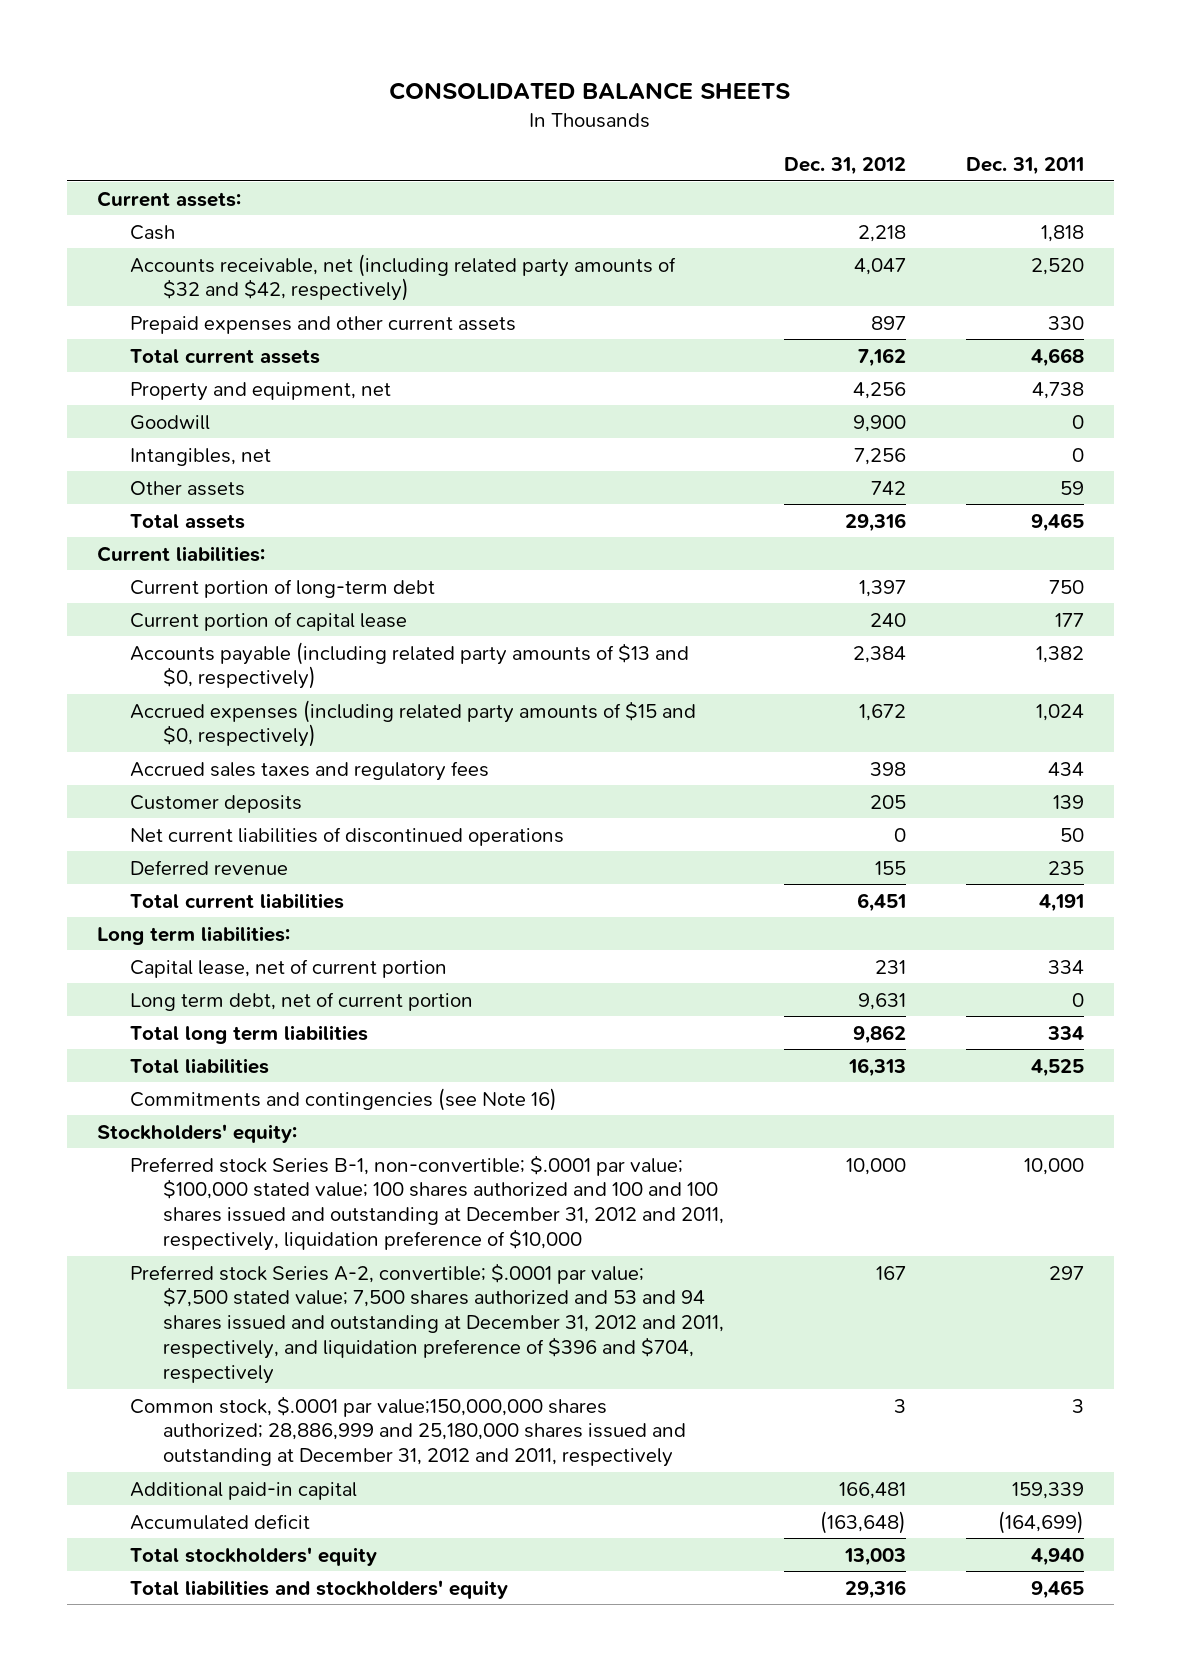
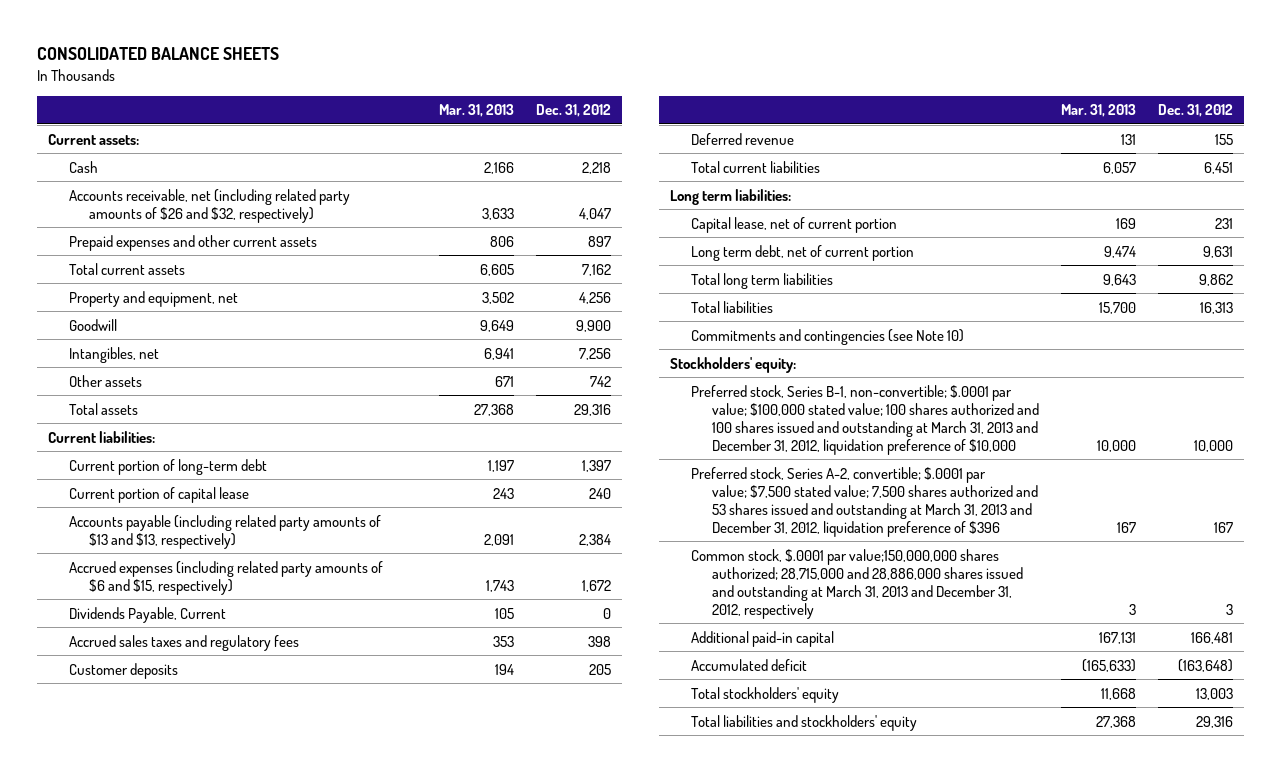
- | Dec. 31, 2012 | Dec. 31, 2011
+ | Mar. 31, 2013 | Dec. 31, 2012
- Accounts receivable, net (including related party amounts of $32 and $42, respectively) | 4,047 | 2,520
+ Accounts receivable, net (including related party amounts of $26 and $32, respectively) | 3,633 | 4,047
- Accounts payable (including related party amounts of $13 and $0, respectively) | 2,384 | 1,382
- Accrued expenses (including related party amounts of $15 and $0, respectively) | 1,672 | 1,024
+ Accounts payable (including related party amounts of $13 and $13, respectively) | 2,091 | 2,384
+ Accrued expenses (including related party amounts of $6 and $15, respectively) | 1,743 | 1,672
+ Dividends Payable, Current | 105 | 0
- Net current liabilities of discontinued operations | 0 | 50
- Commitments and contingencies (see Note 16)
+ Commitments and contingencies (see Note 10)
- Preferred stock Series B-1, non-convertible; $.0001 par value; $100,000 stated value; 100 shares authorized and 100 and 100 shares issued and outstanding at December 31, 2012 and 2011, respectively, liquidation preference of $10,000 | 10,000 | 10,000
- Preferred stock Series A-2, convertible; $.0001 par value; $7,500 stated value; 7,500 shares authorized and 53 and 94 shares issued and outstanding at December 31, 2012 and 2011, respectively, and liquidation preference of $396 and $704, respectively | 167 | 297
- Common stock, $.0001 par value;150,000,000 shares authorized; 28,886,999 and 25,180,000 shares issued and outstanding at December 31, 2012 and 2011, respectively | 3 | 3
+ Preferred stock, Series B-1, non-convertible; $.0001 par value; $100,000 stated value; 100 shares authorized and 100 shares issued and outstanding at March 31, 2013 and December 31, 2012, liquidation preference of $10,000 | 10,000 | 10,000
+ Preferred stock, Series A-2, convertible; $.0001 par value; $7,500 stated value; 7,500 shares authorized and 53 shares issued and outstanding at March 31, 2013 and December 31, 2012, liquidation preference of $396 | 167 | 167
+ Common stock, $.0001 par value;150,000,000 shares authorized; 28,715,000 and 28,886,000 shares issued and outstanding at March 31, 2013 and December 31, 2012, respectively | 3 | 3

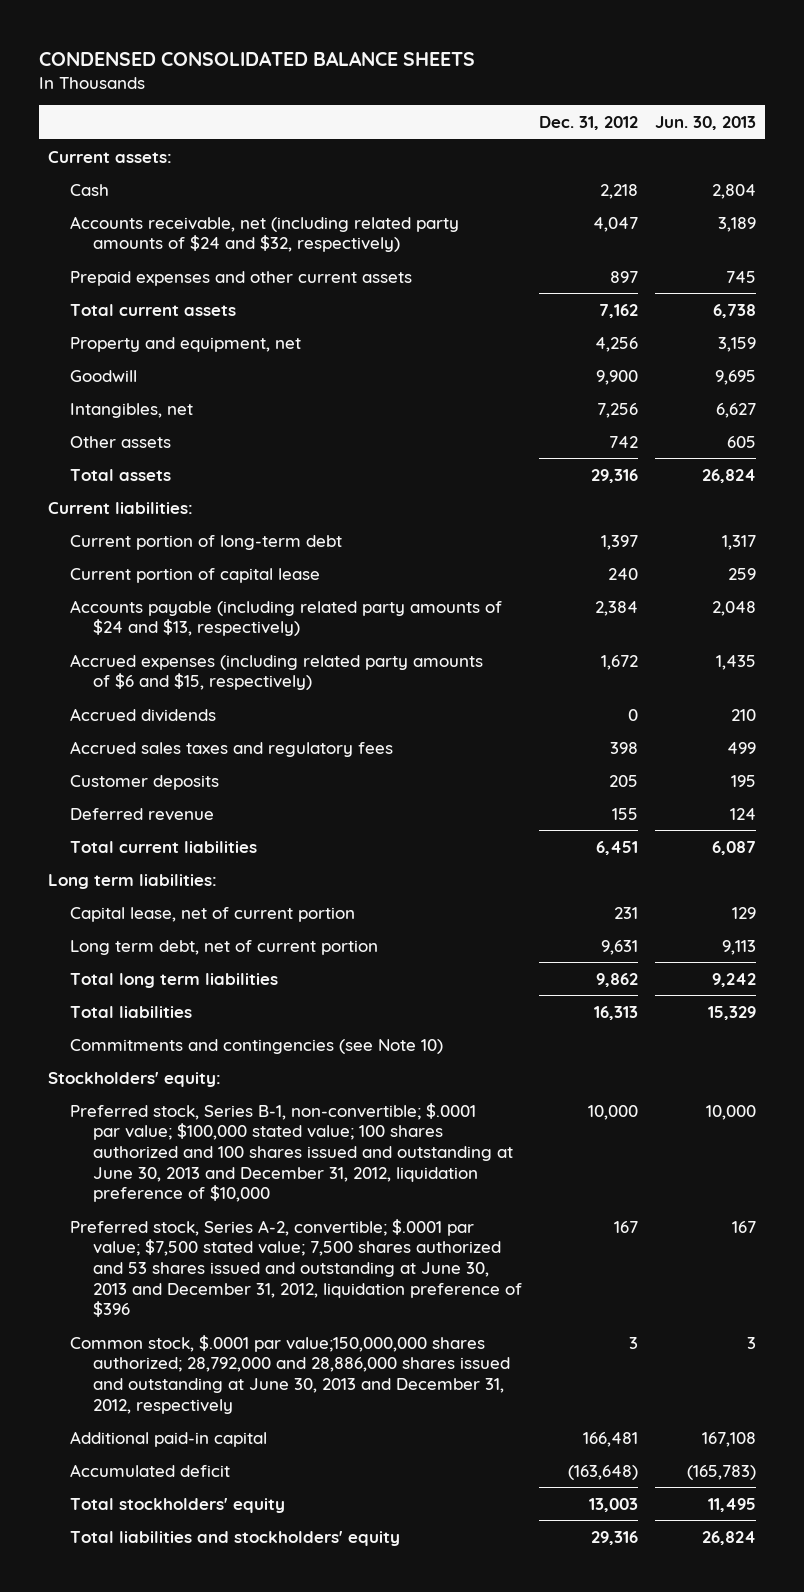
- CONSOLIDATED BALANCE SHEETS
+ CONDENSED CONSOLIDATED BALANCE SHEETS
- | Mar. 31, 2013 | Dec. 31, 2012
+ | Dec. 31, 2012 | Jun. 30, 2013
- Accounts receivable, net (including related party amounts of $26 and $32, respectively) | 3,633 | 4,047
+ Accounts receivable, net (including related party amounts of $24 and $32, respectively) | 4,047 | 3,189
- Accounts payable (including related party amounts of $13 and $13, respectively) | 2,091 | 2,384
+ Accounts payable (including related party amounts of $24 and $13, respectively) | 2,384 | 2,048
- Dividends Payable, Current | 105 | 0
+ Accrued dividends | 0 | 210
- Preferred stock, Series B-1, non-convertible; $.0001 par value; $100,000 stated value; 100 shares authorized and 100 shares issued and outstanding at March 31, 2013 and December 31, 2012, liquidation preference of $10,000 | 10,000 | 10,000
- Preferred stock, Series A-2, convertible; $.0001 par value; $7,500 stated value; 7,500 shares authorized and 53 shares issued and outstanding at March 31, 2013 and December 31, 2012, liquidation preference of $396 | 167 | 167
- Common stock, $.0001 par value;150,000,000 shares authorized; 28,715,000 and 28,886,000 shares issued and outstanding at March 31, 2013 and December 31, 2012, respectively | 3 | 3
+ Preferred stock, Series B-1, non-convertible; $.0001 par value; $100,000 stated value; 100 shares authorized and 100 shares issued and outstanding at June 30, 2013 and December 31, 2012, liquidation preference of $10,000 | 10,000 | 10,000
+ Preferred stock, Series A-2, convertible; $.0001 par value; $7,500 stated value; 7,500 shares authorized and 53 shares issued and outstanding at June 30, 2013 and December 31, 2012, liquidation preference of $396 | 167 | 167
+ Common stock, $.0001 par value;150,000,000 shares authorized; 28,792,000 and 28,886,000 shares issued and outstanding at June 30, 2013 and December 31, 2012, respectively | 3 | 3

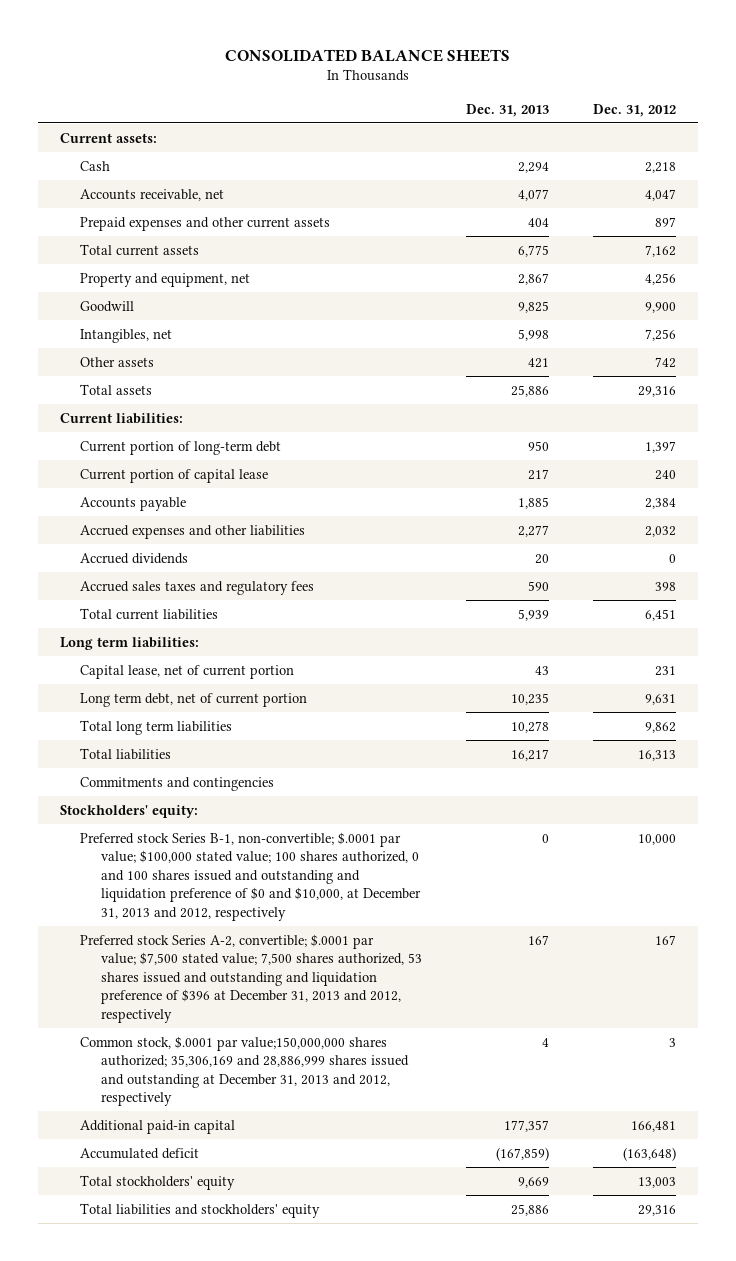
- CONDENSED CONSOLIDATED BALANCE SHEETS
+ CONSOLIDATED BALANCE SHEETS
- | Dec. 31, 2012 | Jun. 30, 2013
+ | Dec. 31, 2013 | Dec. 31, 2012
- Accounts receivable, net (including related party amounts of $24 and $32, respectively) | 4,047 | 3,189
+ Accounts receivable, net | 4,077 | 4,047
- Accounts payable (including related party amounts of $24 and $13, respectively) | 2,384 | 2,048
- Accrued expenses (including related party amounts of $6 and $15, respectively) | 1,672 | 1,435
+ Accounts payable | 1,885 | 2,384
+ Accrued expenses and other liabilities | 2,277 | 2,032
- Customer deposits | 205 | 195
- Deferred revenue | 155 | 124
- Commitments and contingencies (see Note 10)
+ Commitments and contingencies
- Preferred stock, Series B-1, non-convertible; $.0001 par value; $100,000 stated value; 100 shares authorized and 100 shares issued and outstanding at June 30, 2013 and December 31, 2012, liquidation preference of $10,000 | 10,000 | 10,000
- Preferred stock, Series A-2, convertible; $.0001 par value; $7,500 stated value; 7,500 shares authorized and 53 shares issued and outstanding at June 30, 2013 and December 31, 2012, liquidation preference of $396 | 167 | 167
- Common stock, $.0001 par value;150,000,000 shares authorized; 28,792,000 and 28,886,000 shares issued and outstanding at June 30, 2013 and December 31, 2012, respectively | 3 | 3
+ Preferred stock Series B-1, non-convertible; $.0001 par value; $100,000 stated value; 100 shares authorized, 0 and 100 shares issued and outstanding and liquidation preference of $0 and $10,000, at December 31, 2013 and 2012, respectively | 0 | 10,000
+ Preferred stock Series A-2, convertible; $.0001 par value; $7,500 stated value; 7,500 shares authorized, 53 shares issued and outstanding and liquidation preference of $396 at December 31, 2013 and 2012, respectively | 167 | 167
+ Common stock, $.0001 par value;150,000,000 shares authorized; 35,306,169 and 28,886,999 shares issued and outstanding at December 31, 2013 and 2012, respectively | 4 | 3

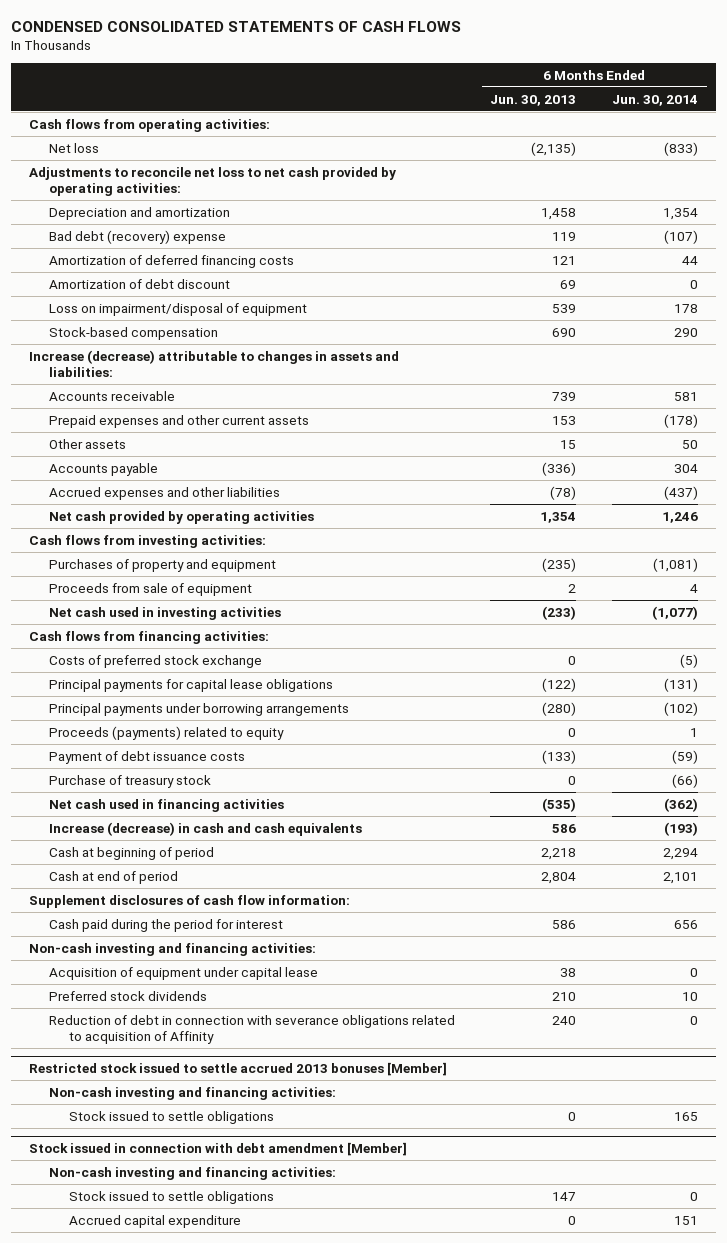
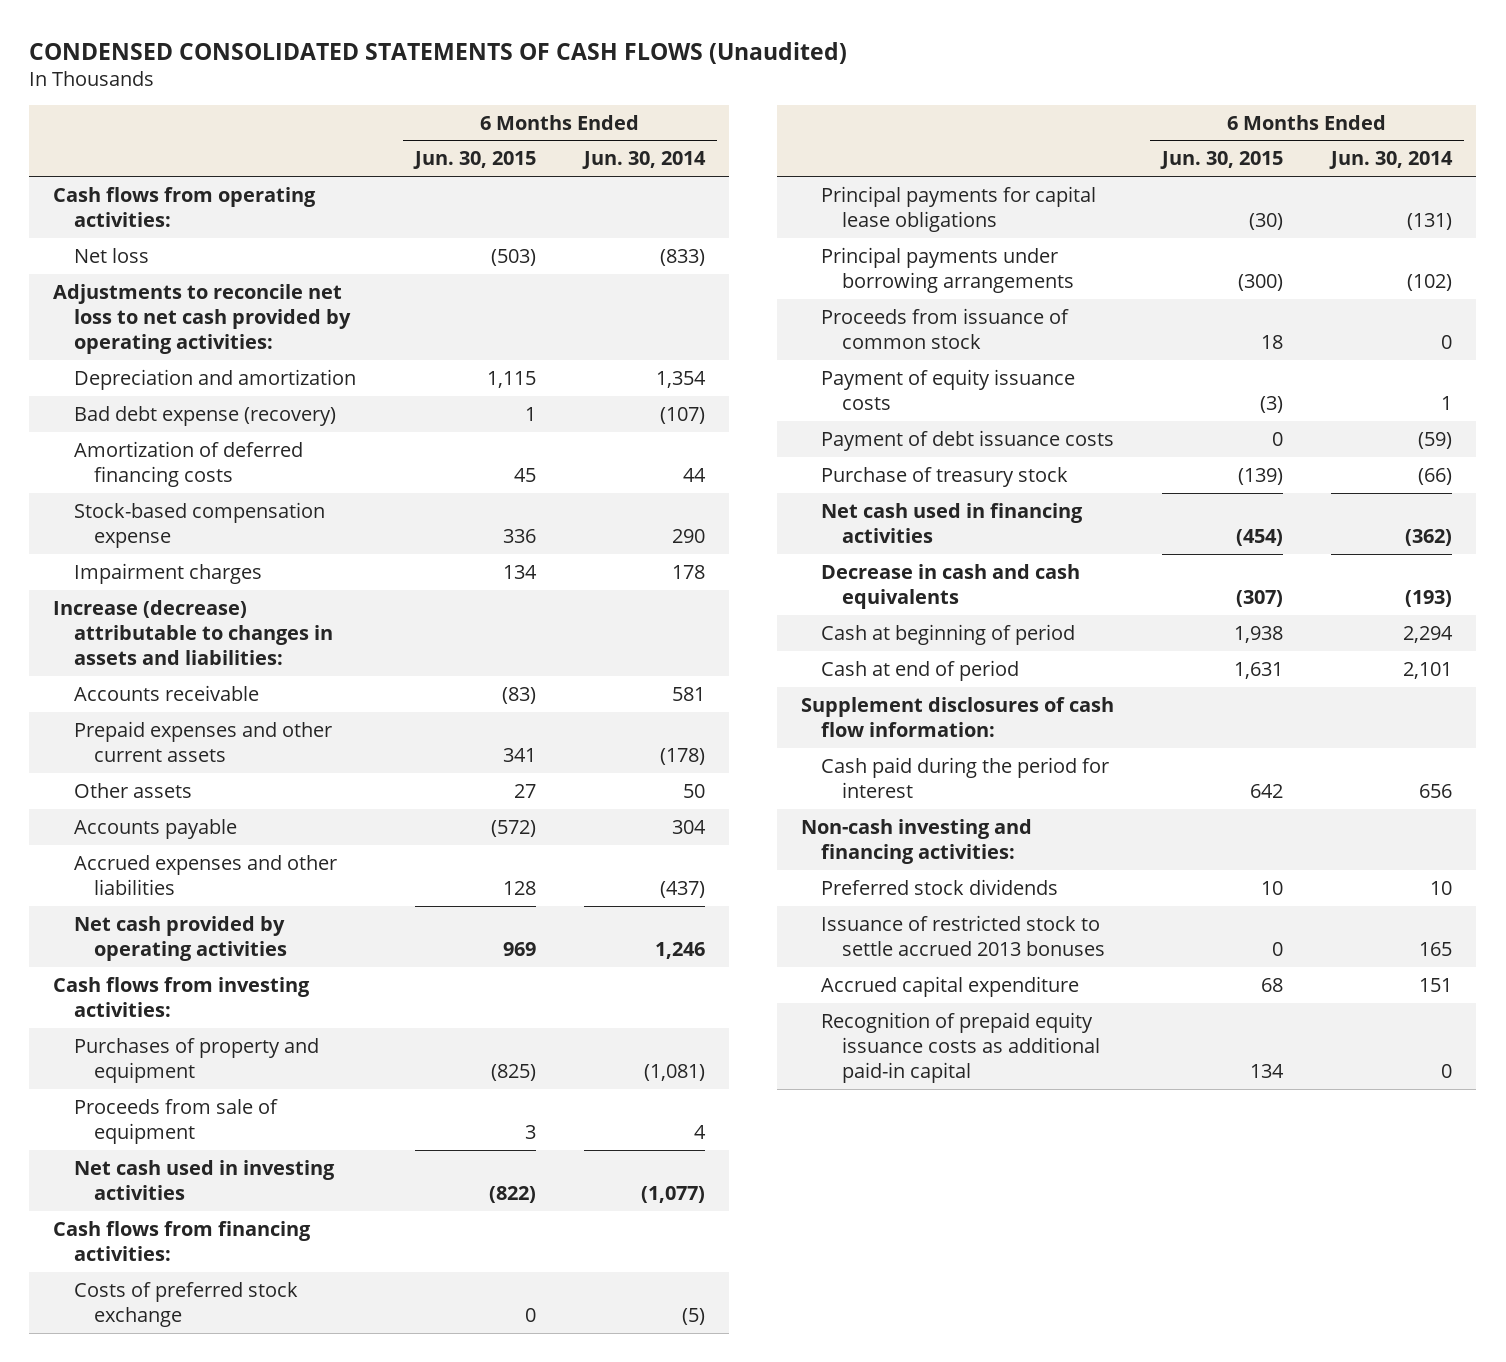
- CONDENSED CONSOLIDATED STATEMENTS OF CASH FLOWS
+ CONDENSED CONSOLIDATED STATEMENTS OF CASH FLOWS (Unaudited)
- | 6 Months Ended Jun. 30, 2013 | 6 Months Ended Jun. 30, 2014
+ | 6 Months Ended Jun. 30, 2015 | 6 Months Ended Jun. 30, 2014
- Bad debt (recovery) expense | 119 | (107)
+ Bad debt expense (recovery) | 1 | (107)
- Amortization of debt discount | 69 | 0
- Loss on impairment/disposal of equipment | 539 | 178
- Stock-based compensation | 690 | 290
+ Stock-based compensation expense | 336 | 290
+ Impairment charges | 134 | 178
- Proceeds (payments) related to equity | 0 | 1
+ Proceeds from issuance of common stock | 18 | 0
+ Payment of equity issuance costs | (3) | 1
- Increase (decrease) in cash and cash equivalents | 586 | (193)
+ Decrease in cash and cash equivalents | (307) | (193)
- Acquisition of equipment under capital lease | 38 | 0
- Reduction of debt in connection with severance obligations related to acquisition of Affinity | 240 | 0
- Restricted stock issued to settle accrued 2013 bonuses [Member]
- Non-cash investing and financing activities:
- Stock issued to settle obligations | 0 | 165
- Stock issued in connection with debt amendment [Member]
- Non-cash investing and financing activities:
- Stock issued to settle obligations | 147 | 0
+ Issuance of restricted stock to settle accrued 2013 bonuses | 0 | 165
+ Recognition of prepaid equity issuance costs as additional paid-in capital | 134 | 0

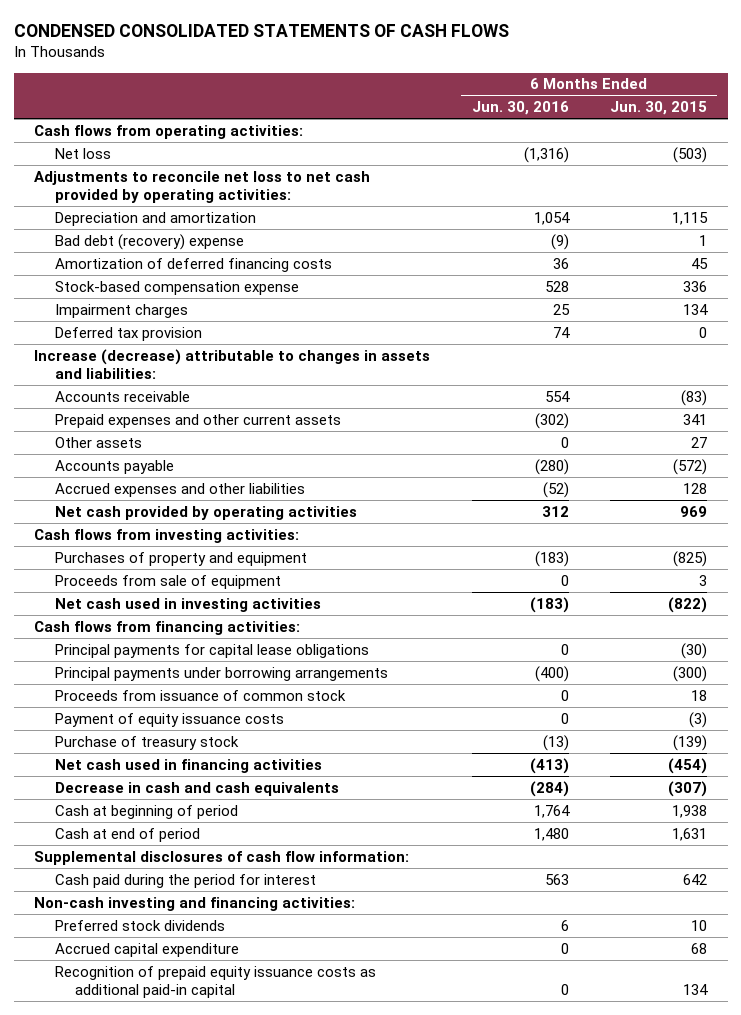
- CONDENSED CONSOLIDATED STATEMENTS OF CASH FLOWS (Unaudited)
+ CONDENSED CONSOLIDATED STATEMENTS OF CASH FLOWS
- | 6 Months Ended Jun. 30, 2015 | 6 Months Ended Jun. 30, 2014
+ | 6 Months Ended Jun. 30, 2016 | 6 Months Ended Jun. 30, 2015
- Bad debt expense (recovery) | 1 | (107)
+ Bad debt (recovery) expense | (9) | 1
+ Deferred tax provision | 74 | 0
- Costs of preferred stock exchange | 0 | (5)
- Payment of debt issuance costs | 0 | (59)
- Supplement disclosures of cash flow information:
+ Supplemental disclosures of cash flow information:
- Issuance of restricted stock to settle accrued 2013 bonuses | 0 | 165

